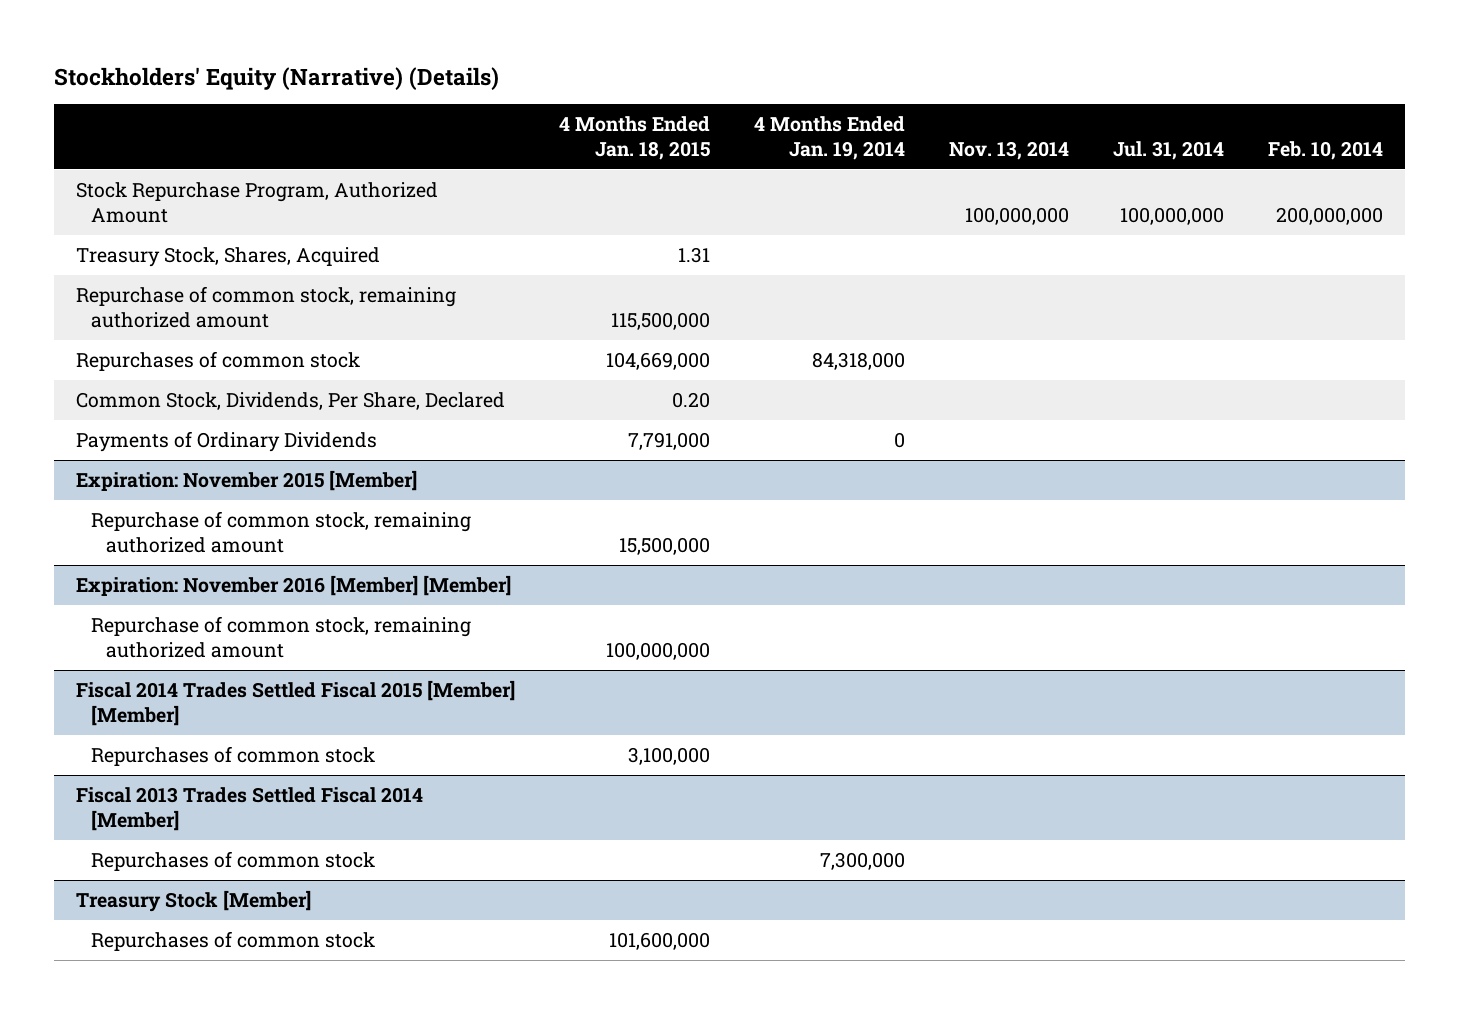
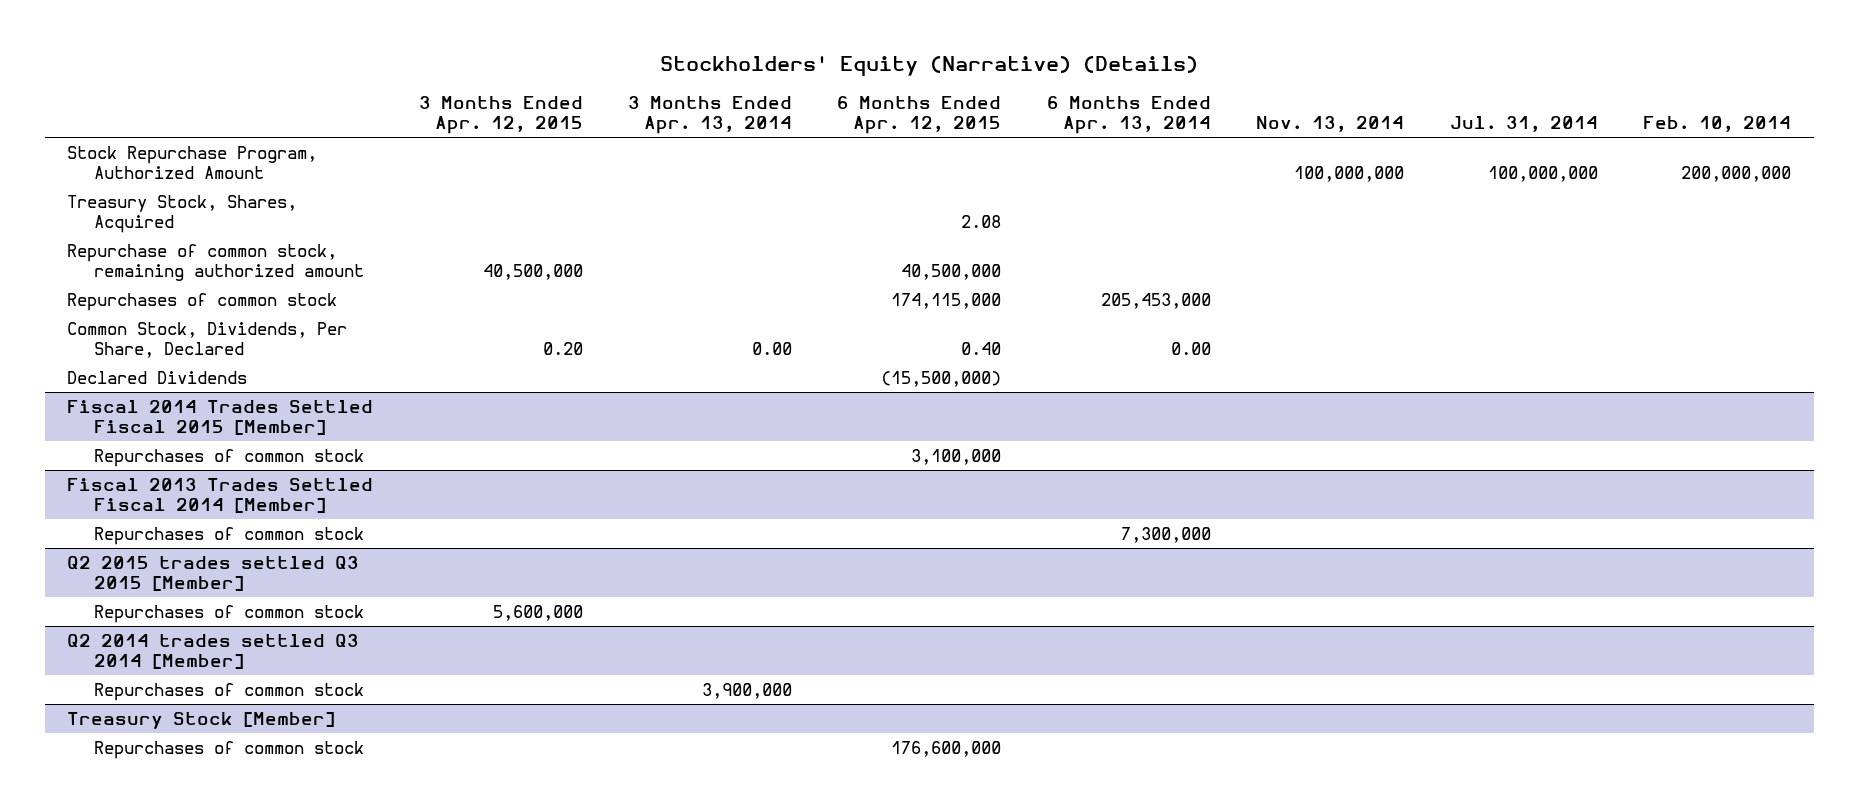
- | 4 Months Ended Jan. 18, 2015 | 4 Months Ended Jan. 19, 2014 | Nov. 13, 2014 | Jul. 31, 2014 | Feb. 10, 2014
+ | 3 Months Ended Apr. 12, 2015 | 3 Months Ended Apr. 13, 2014 | 6 Months Ended Apr. 12, 2015 | 6 Months Ended Apr. 13, 2014 | Nov. 13, 2014 | Jul. 31, 2014 | Feb. 10, 2014
- Payments of Ordinary Dividends | 7,791,000 | 0 | | |
- Expiration: November 2015 [Member]
- Repurchase of common stock, remaining authorized amount | 15,500,000 | | | |
- Expiration: November 2016 [Member] [Member]
- Repurchase of common stock, remaining authorized amount | 100,000,000 | | | |
- Fiscal 2014 Trades Settled Fiscal 2015 [Member] [Member]
+ Declared Dividends | | | (15,500,000) | | | |
+ Fiscal 2014 Trades Settled Fiscal 2015 [Member]
+ Q2 2015 trades settled Q3 2015 [Member]
+ Repurchases of common stock | 5,600,000 | | | | | |
+ Q2 2014 trades settled Q3 2014 [Member]
+ Repurchases of common stock | | 3,900,000 | | | | |

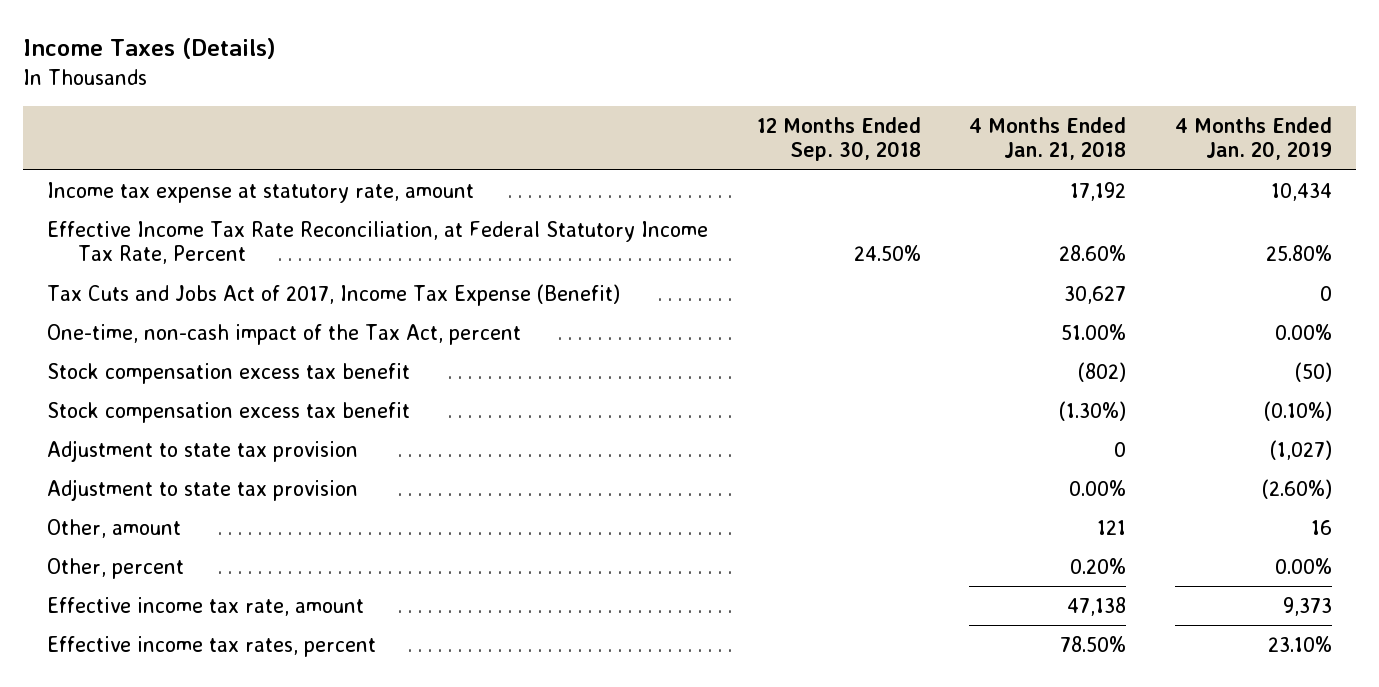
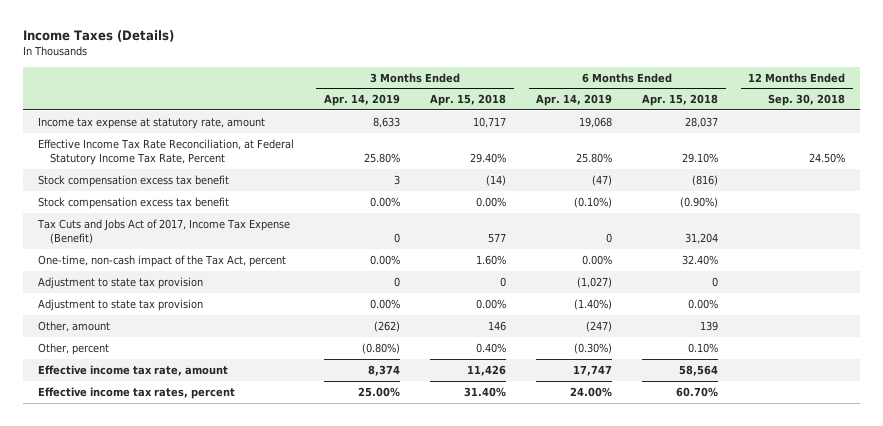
- | 12 Months Ended Sep. 30, 2018 | 4 Months Ended Jan. 21, 2018 | 4 Months Ended Jan. 20, 2019
+ | 3 Months Ended Apr. 14, 2019 | 3 Months Ended Apr. 15, 2018 | 6 Months Ended Apr. 14, 2019 | 6 Months Ended Apr. 15, 2018 | 12 Months Ended Sep. 30, 2018
moved down: Tax Cuts and Jobs Act of 2017, Income Tax Expense (Benefit) | 0 | 577 | 0 | 31,204 |
moved down: One-time, non-cash impact of the Tax Act, percent | 0.00% | 1.60% | 0.00% | 32.40% |

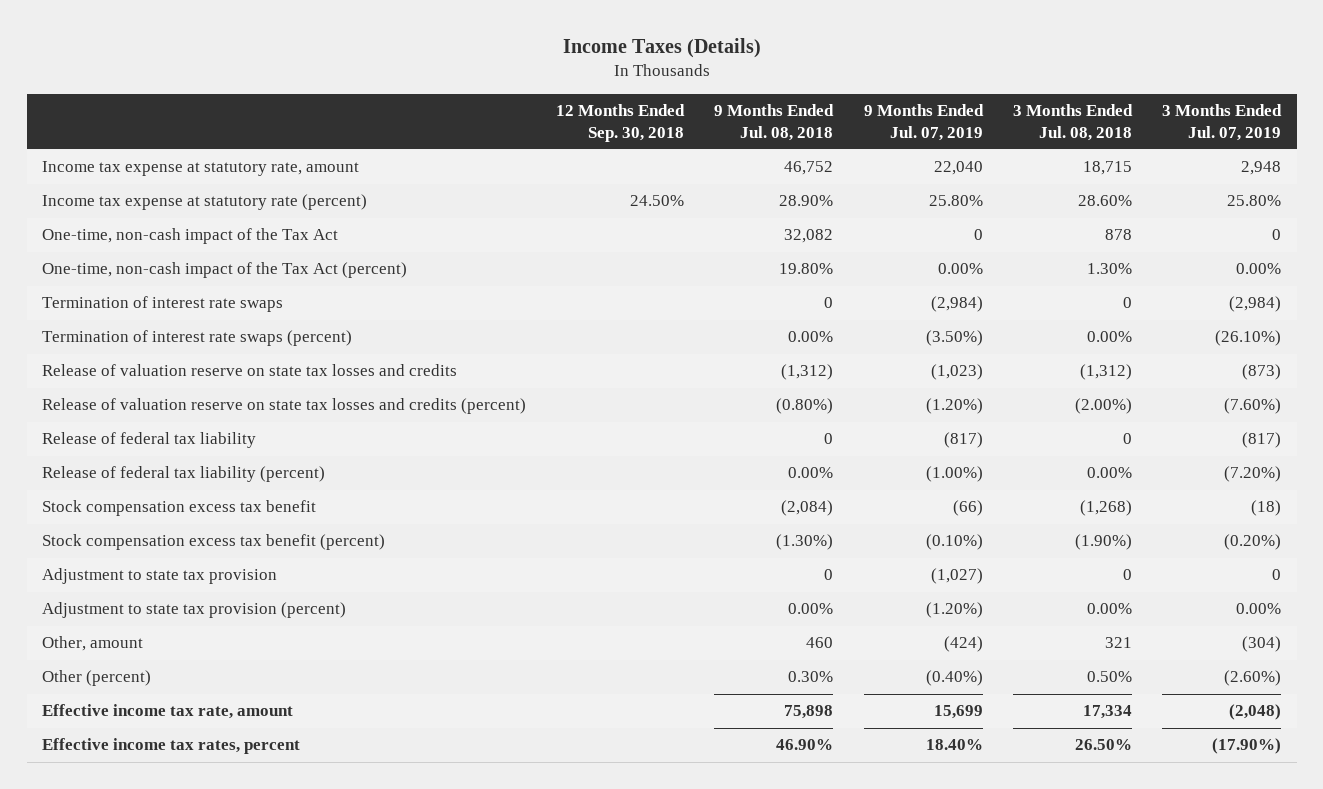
- | 3 Months Ended Apr. 14, 2019 | 3 Months Ended Apr. 15, 2018 | 6 Months Ended Apr. 14, 2019 | 6 Months Ended Apr. 15, 2018 | 12 Months Ended Sep. 30, 2018
+ | 12 Months Ended Sep. 30, 2018 | 9 Months Ended Jul. 08, 2018 | 9 Months Ended Jul. 07, 2019 | 3 Months Ended Jul. 08, 2018 | 3 Months Ended Jul. 07, 2019
- Effective Income Tax Rate Reconciliation, at Federal Statutory Income Tax Rate, Percent | 25.80% | 29.40% | 25.80% | 29.10% | 24.50%
- Stock compensation excess tax benefit | 3 | (14) | (47) | (816) |
+ Income tax expense at statutory rate (percent) | 24.50% | 28.90% | 25.80% | 28.60% | 25.80%
+ One-time, non-cash impact of the Tax Act | | 32,082 | 0 | 878 | 0
+ One-time, non-cash impact of the Tax Act (percent) | | 19.80% | 0.00% | 1.30% | 0.00%
+ Termination of interest rate swaps | | 0 | (2,984) | 0 | (2,984)
+ Termination of interest rate swaps (percent) | | 0.00% | (3.50%) | 0.00% | (26.10%)
+ Release of valuation reserve on state tax losses and credits | | (1,312) | (1,023) | (1,312) | (873)
+ Release of valuation reserve on state tax losses and credits (percent) | | (0.80%) | (1.20%) | (2.00%) | (7.60%)
+ Release of federal tax liability | | 0 | (817) | 0 | (817)
+ Release of federal tax liability (percent) | | 0.00% | (1.00%) | 0.00% | (7.20%)
- Tax Cuts and Jobs Act of 2017, Income Tax Expense (Benefit) | 0 | 577 | 0 | 31,204 |
- One-time, non-cash impact of the Tax Act, percent | 0.00% | 1.60% | 0.00% | 32.40% |
- Adjustment to state tax provision | 0 | 0 | (1,027) | 0 |
+ Stock compensation excess tax benefit (percent) | | (1.30%) | (0.10%) | (1.90%) | (0.20%)
+ Adjustment to state tax provision (percent) | | 0.00% | (1.20%) | 0.00% | 0.00%
- Other, percent | (0.80%) | 0.40% | (0.30%) | 0.10% |
+ Other (percent) | | 0.30% | (0.40%) | 0.50% | (2.60%)

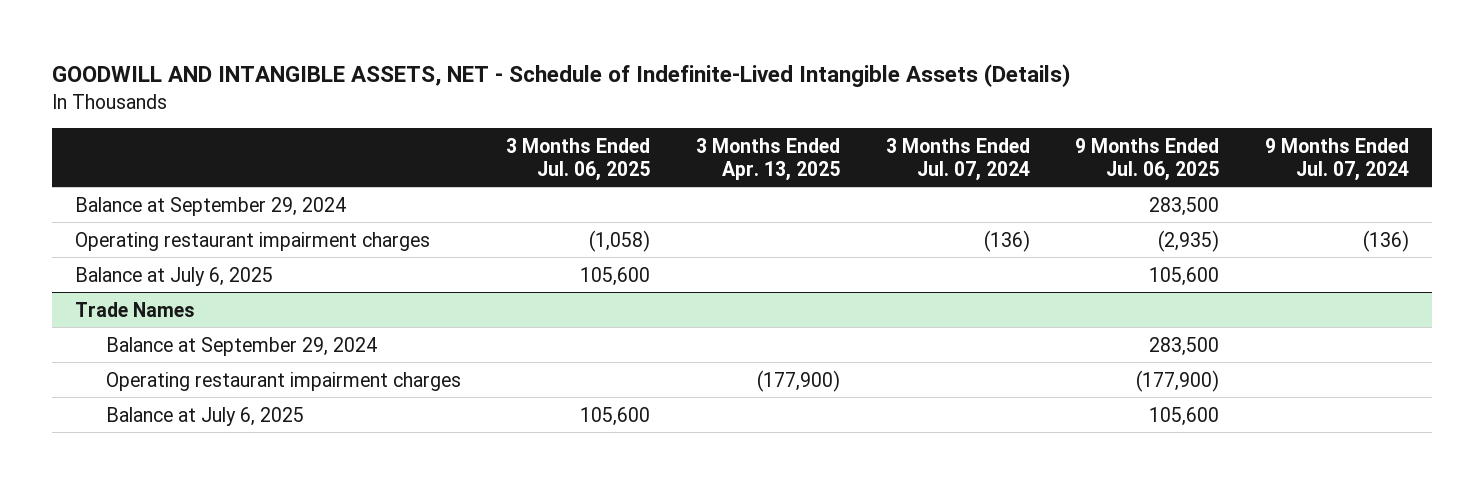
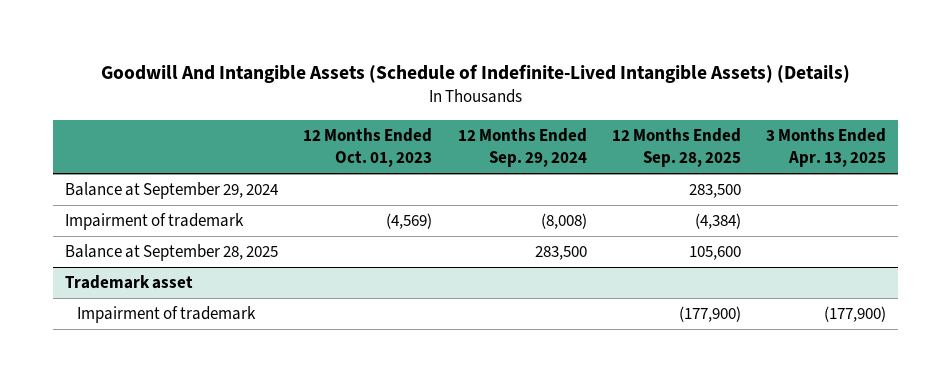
- GOODWILL AND INTANGIBLE ASSETS, NET - Schedule of Indefinite-Lived Intangible Assets (Details)
+ Goodwill And Intangible Assets (Schedule of Indefinite-Lived Intangible Assets) (Details)
- | 3 Months Ended Jul. 06, 2025 | 3 Months Ended Apr. 13, 2025 | 3 Months Ended Jul. 07, 2024 | 9 Months Ended Jul. 06, 2025 | 9 Months Ended Jul. 07, 2024
+ | 12 Months Ended Oct. 01, 2023 | 12 Months Ended Sep. 29, 2024 | 12 Months Ended Sep. 28, 2025 | 3 Months Ended Apr. 13, 2025
- Operating restaurant impairment charges | (1,058) | | (136) | (2,935) | (136)
- Balance at July 6, 2025 | 105,600 | | | 105,600 |
- Trade Names
- Balance at September 29, 2024 | | | | 283,500 |
- Operating restaurant impairment charges | | (177,900) | | (177,900) |
- Balance at July 6, 2025 | 105,600 | | | 105,600 |
+ Impairment of trademark | (4,569) | (8,008) | (4,384) |
+ Balance at September 28, 2025 | | 283,500 | 105,600 |
+ Trademark asset
+ Impairment of trademark | | | (177,900) | (177,900)

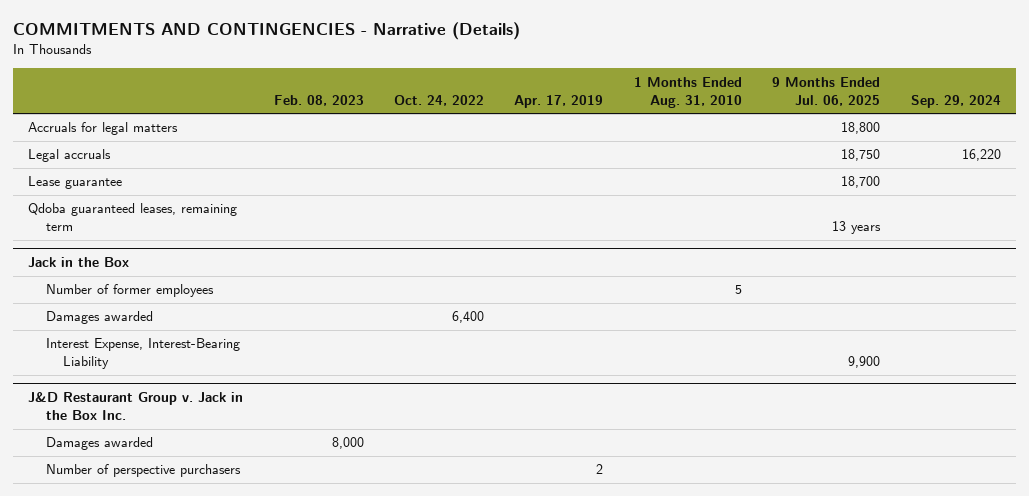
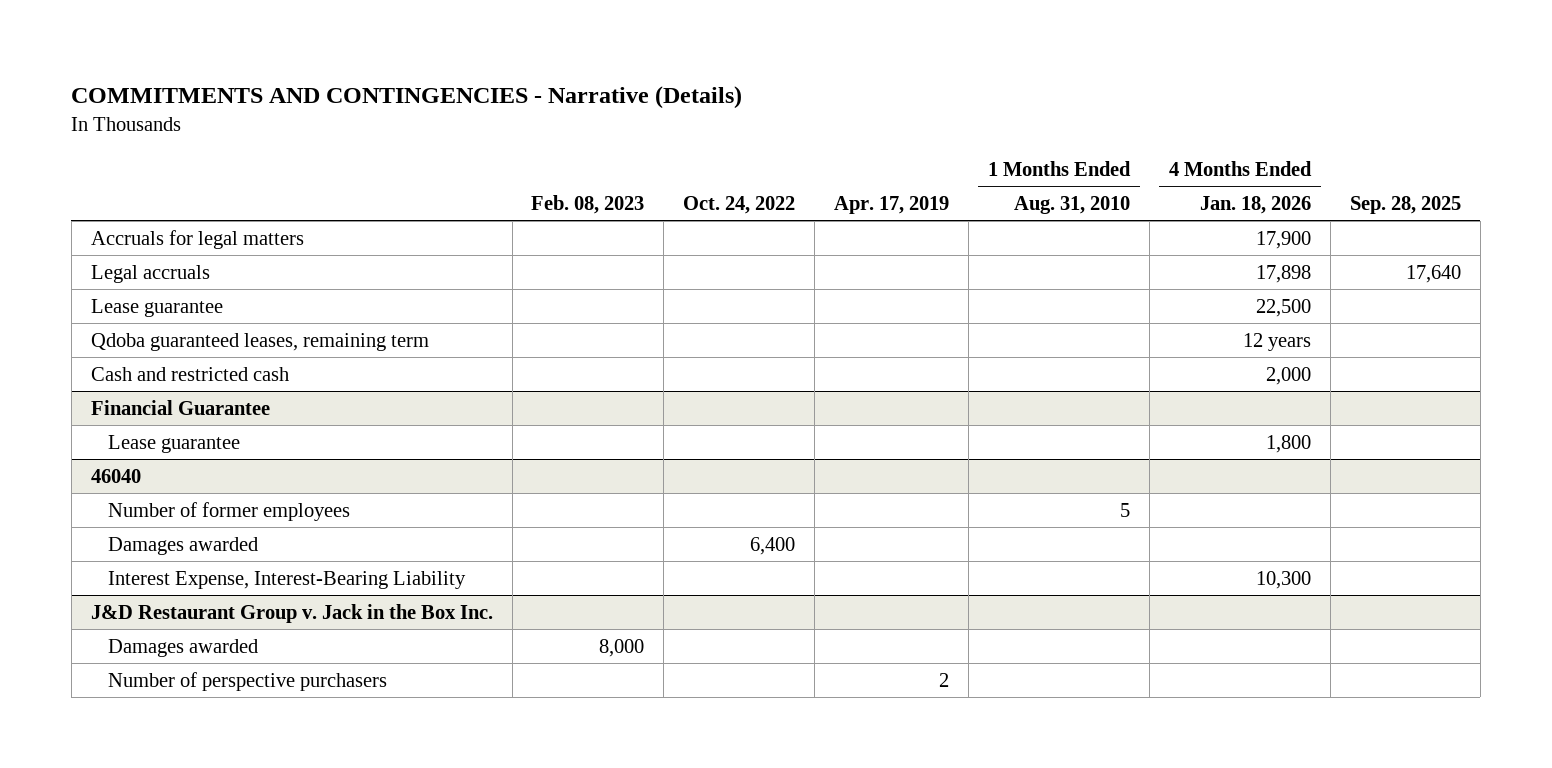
- | Feb. 08, 2023 | Oct. 24, 2022 | Apr. 17, 2019 | 1 Months Ended Aug. 31, 2010 | 9 Months Ended Jul. 06, 2025 | Sep. 29, 2024
+ | Feb. 08, 2023 | Oct. 24, 2022 | Apr. 17, 2019 | 1 Months Ended Aug. 31, 2010 | 4 Months Ended Jan. 18, 2026 | Sep. 28, 2025
- Jack in the Box
+ Cash and restricted cash | | | | | 2,000 |
+ Financial Guarantee
+ Lease guarantee | | | | | 1,800 |
+ 46040

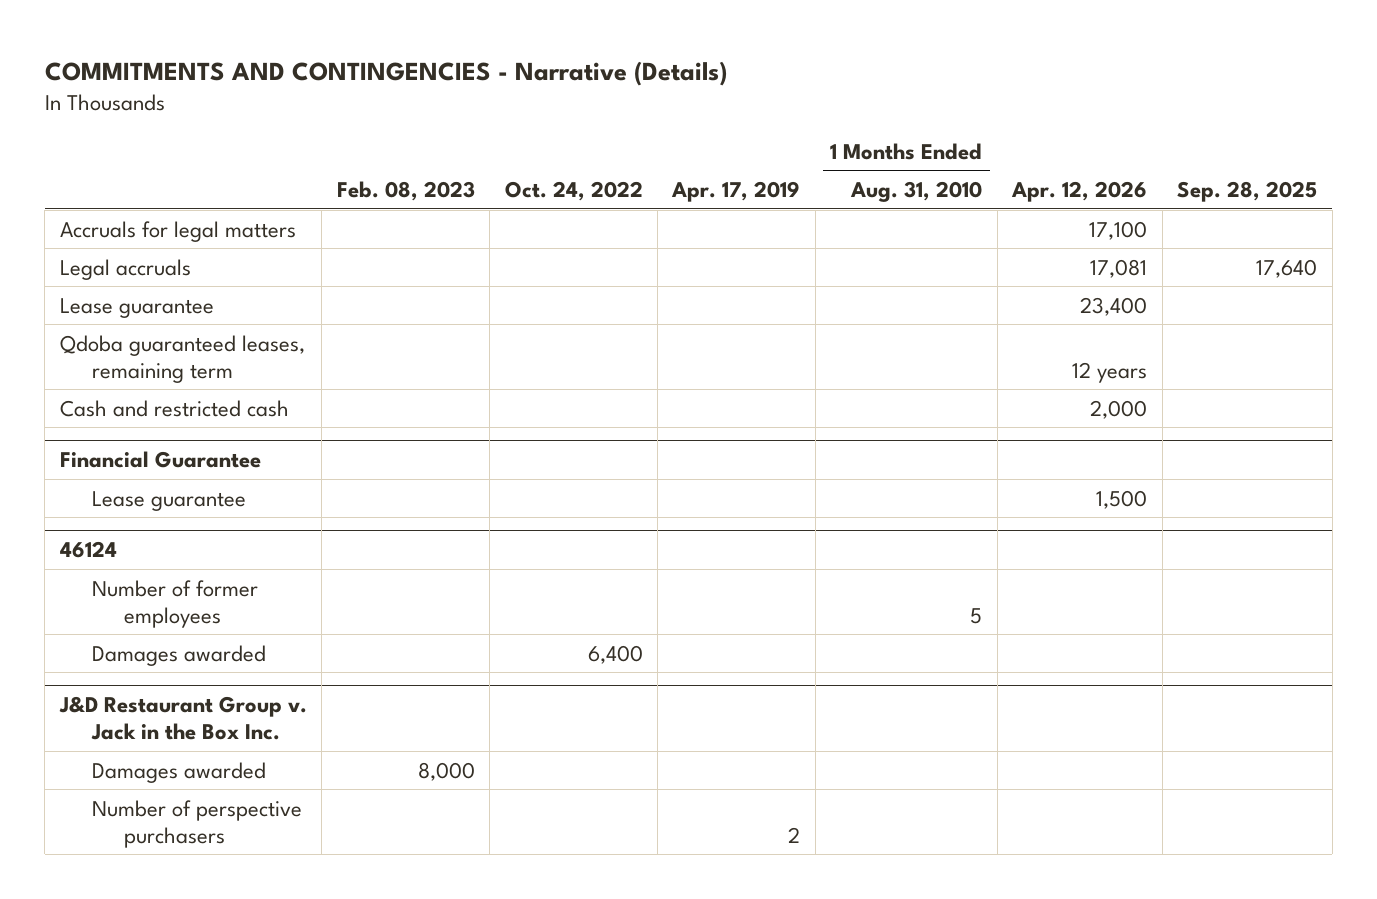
- | Feb. 08, 2023 | Oct. 24, 2022 | Apr. 17, 2019 | 1 Months Ended Aug. 31, 2010 | 4 Months Ended Jan. 18, 2026 | Sep. 28, 2025
+ | Feb. 08, 2023 | Oct. 24, 2022 | Apr. 17, 2019 | 1 Months Ended Aug. 31, 2010 | Apr. 12, 2026 | Sep. 28, 2025
- 46040
+ 46124
- Interest Expense, Interest-Bearing Liability | | | | | 10,300 |

